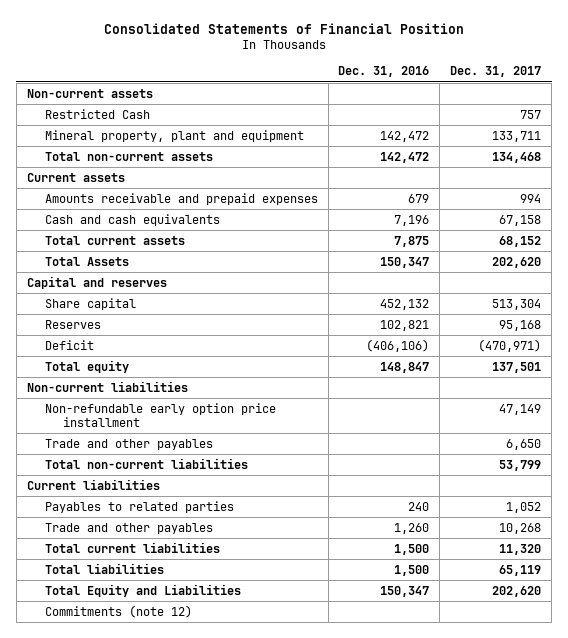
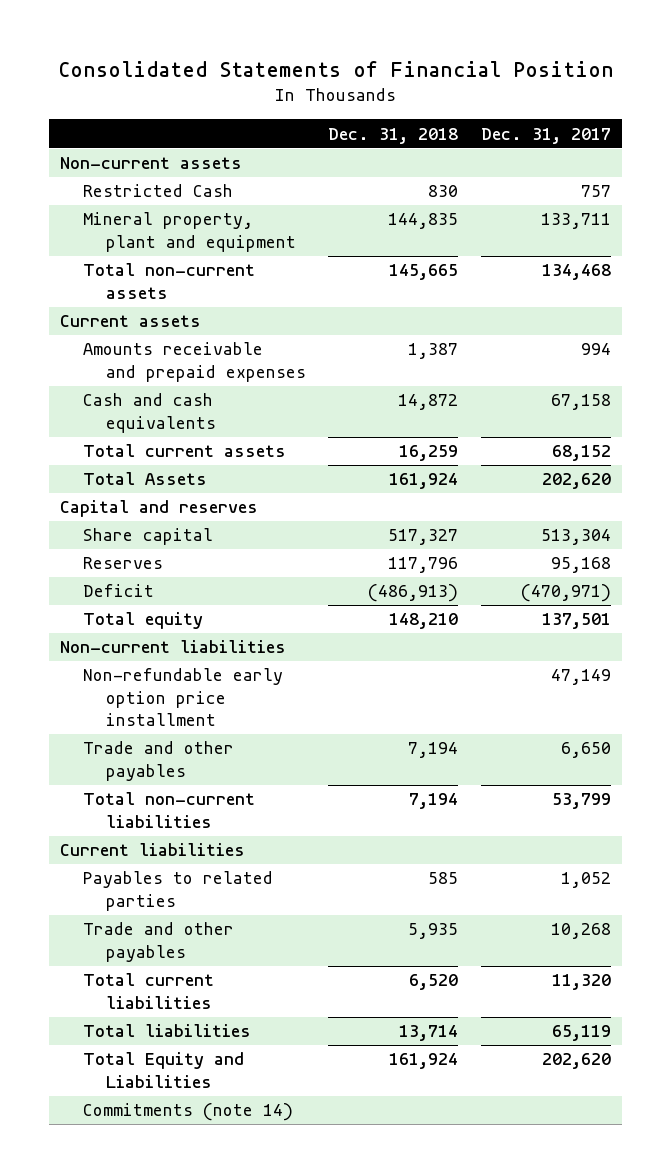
- | Dec. 31, 2016 | Dec. 31, 2017
+ | Dec. 31, 2018 | Dec. 31, 2017
- Commitments (note 12)
+ Commitments (note 14)

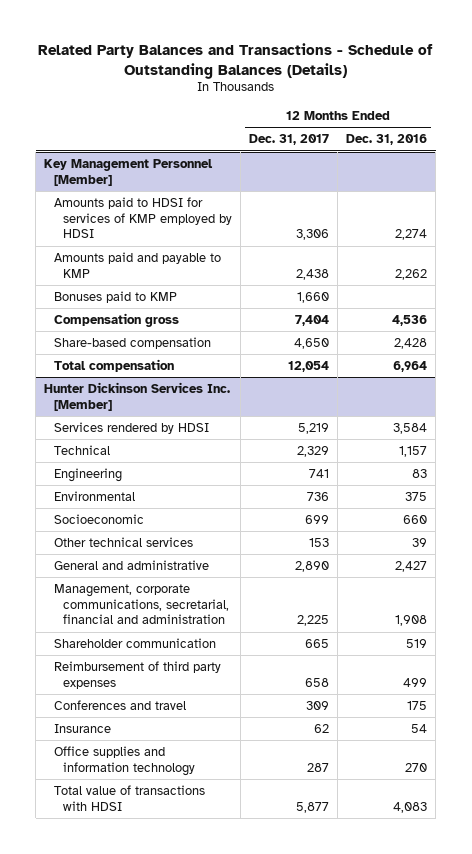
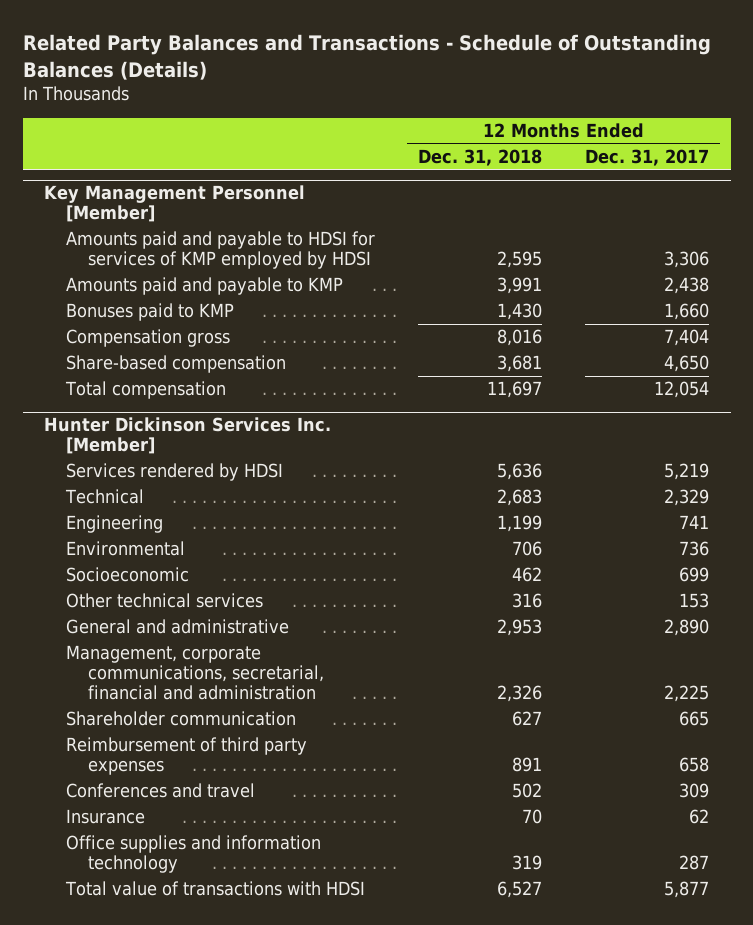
- | 12 Months Ended Dec. 31, 2017 | 12 Months Ended Dec. 31, 2016
+ | 12 Months Ended Dec. 31, 2018 | 12 Months Ended Dec. 31, 2017
@ Key Management Personnel [Member]
- Amounts paid to HDSI for services of KMP employed by HDSI | 3,306 | 2,274
+ Amounts paid and payable to HDSI for services of KMP employed by HDSI | 2,595 | 3,306

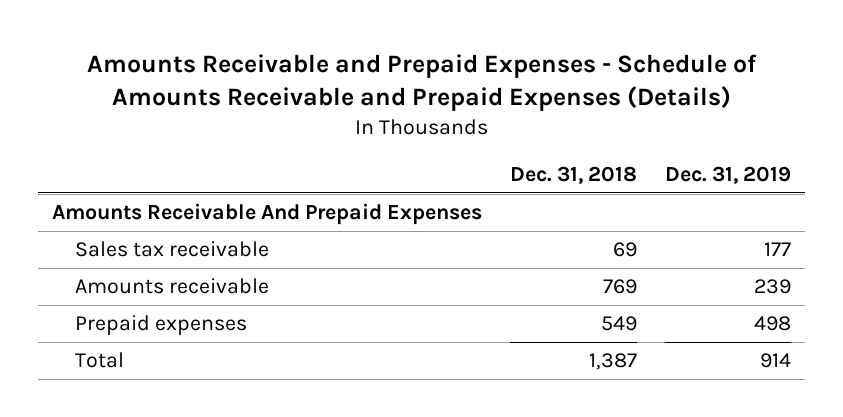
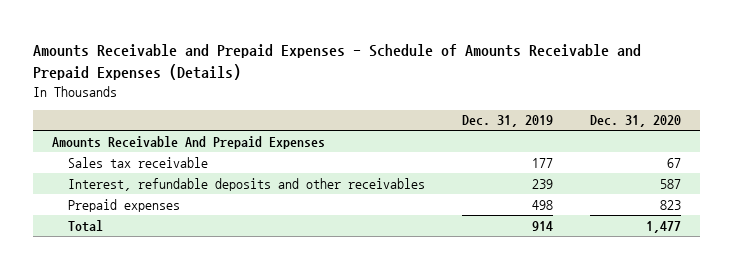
- | Dec. 31, 2018 | Dec. 31, 2019
+ | Dec. 31, 2019 | Dec. 31, 2020
- Amounts receivable | 769 | 239
+ Interest, refundable deposits and other receivables | 239 | 587

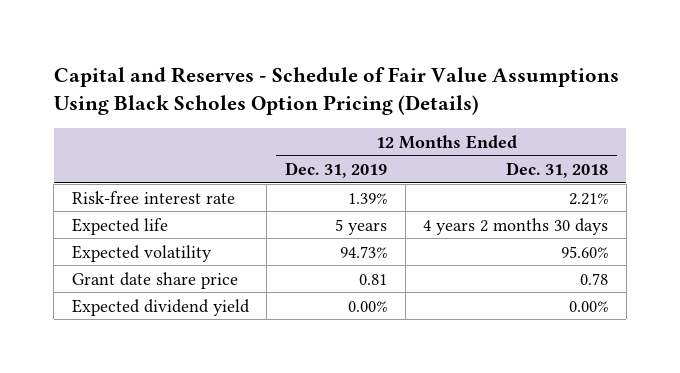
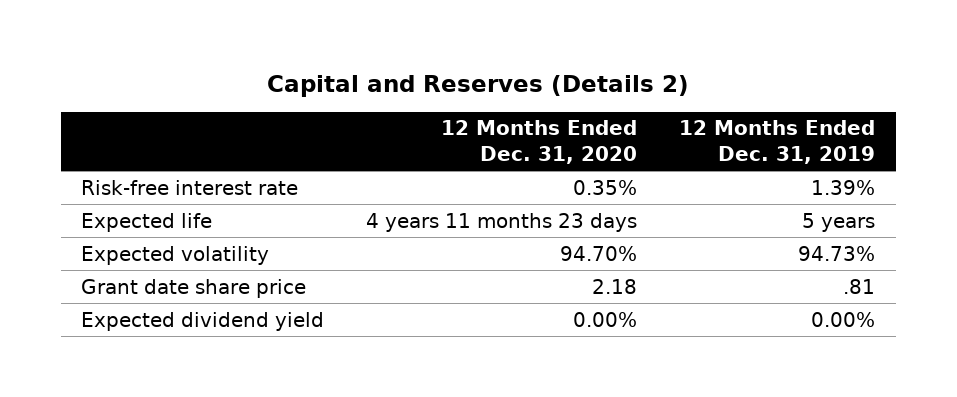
- Capital and Reserves - Schedule of Fair Value Assumptions Using Black Scholes Option Pricing (Details)
+ Capital and Reserves (Details 2)
- | 12 Months Ended Dec. 31, 2019 | 12 Months Ended Dec. 31, 2018
+ | 12 Months Ended Dec. 31, 2020 | 12 Months Ended Dec. 31, 2019
- Grant date share price | 0.81 | 0.78
+ Grant date share price | 2.18 | .81

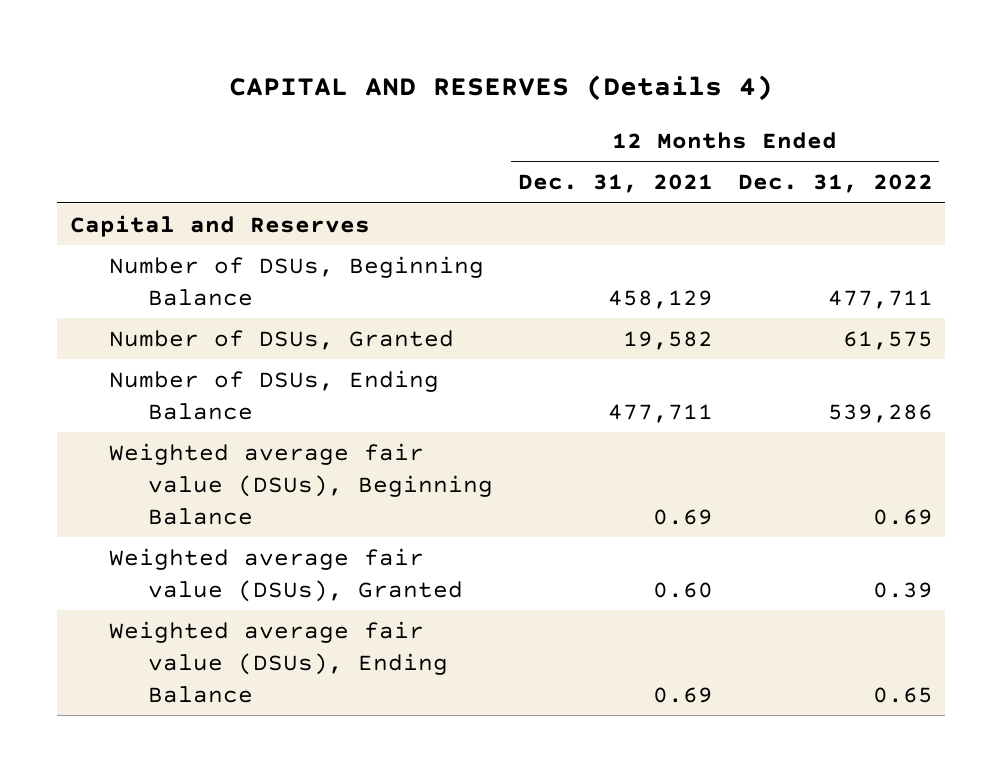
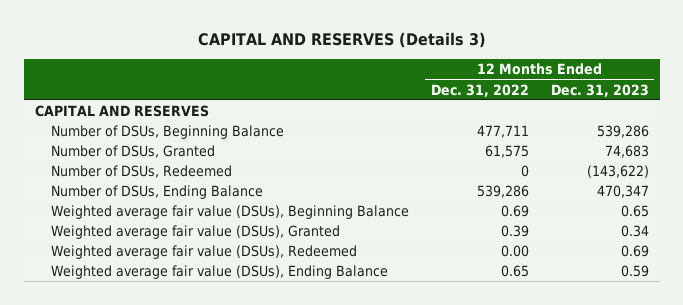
- CAPITAL AND RESERVES (Details 4)
+ CAPITAL AND RESERVES (Details 3)
- | 12 Months Ended Dec. 31, 2021 | 12 Months Ended Dec. 31, 2022
+ | 12 Months Ended Dec. 31, 2022 | 12 Months Ended Dec. 31, 2023
- Capital and Reserves
+ CAPITAL AND RESERVES
+ Number of DSUs, Redeemed | 0 | (143,622)
+ Weighted average fair value (DSUs), Redeemed | 0.00 | 0.69

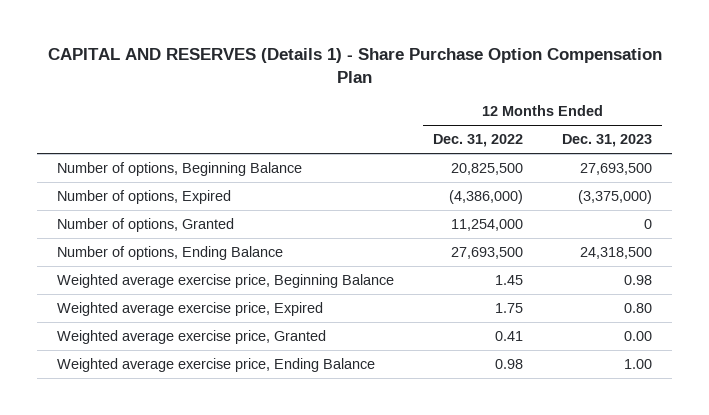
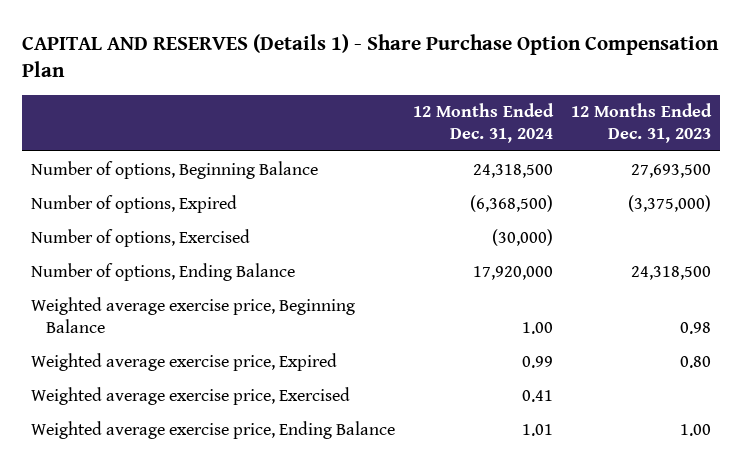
- | 12 Months Ended Dec. 31, 2022 | 12 Months Ended Dec. 31, 2023
+ | 12 Months Ended Dec. 31, 2024 | 12 Months Ended Dec. 31, 2023
- Number of options, Granted | 11,254,000 | 0
+ Number of options, Exercised | (30,000) |
- Weighted average exercise price, Granted | 0.41 | 0.00
+ Weighted average exercise price, Exercised | 0.41 |

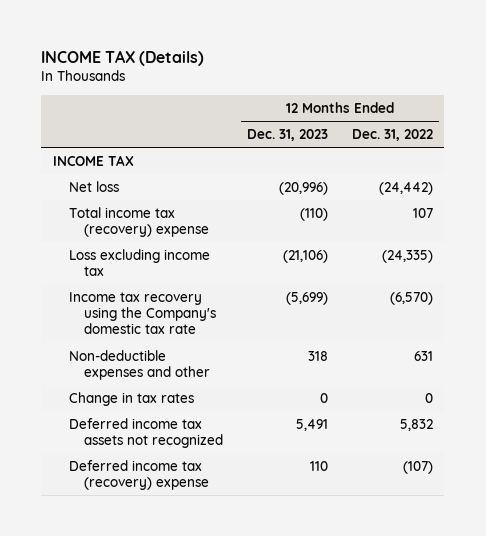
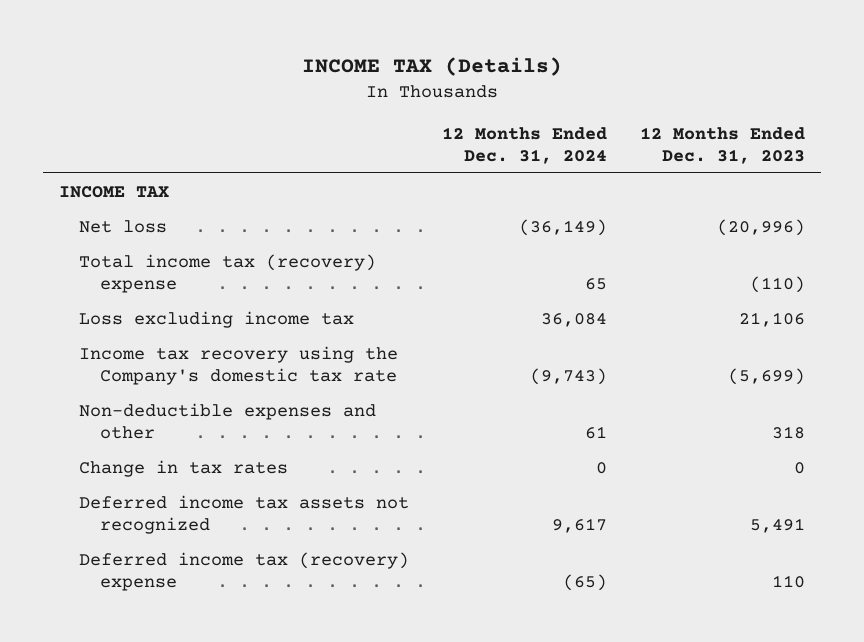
- | 12 Months Ended Dec. 31, 2023 | 12 Months Ended Dec. 31, 2022
+ | 12 Months Ended Dec. 31, 2024 | 12 Months Ended Dec. 31, 2023
- Loss excluding income tax | (21,106) | (24,335)
+ Loss excluding income tax | 36,084 | 21,106

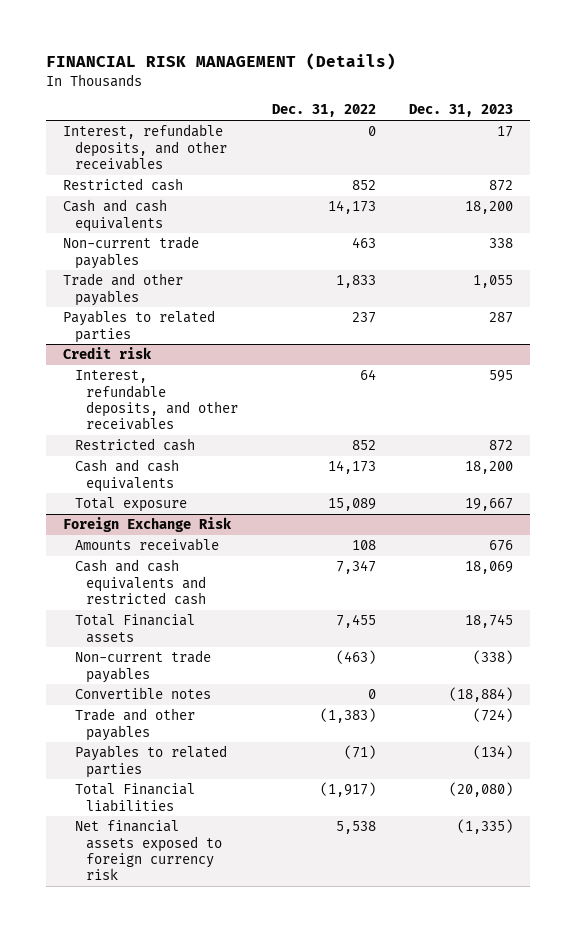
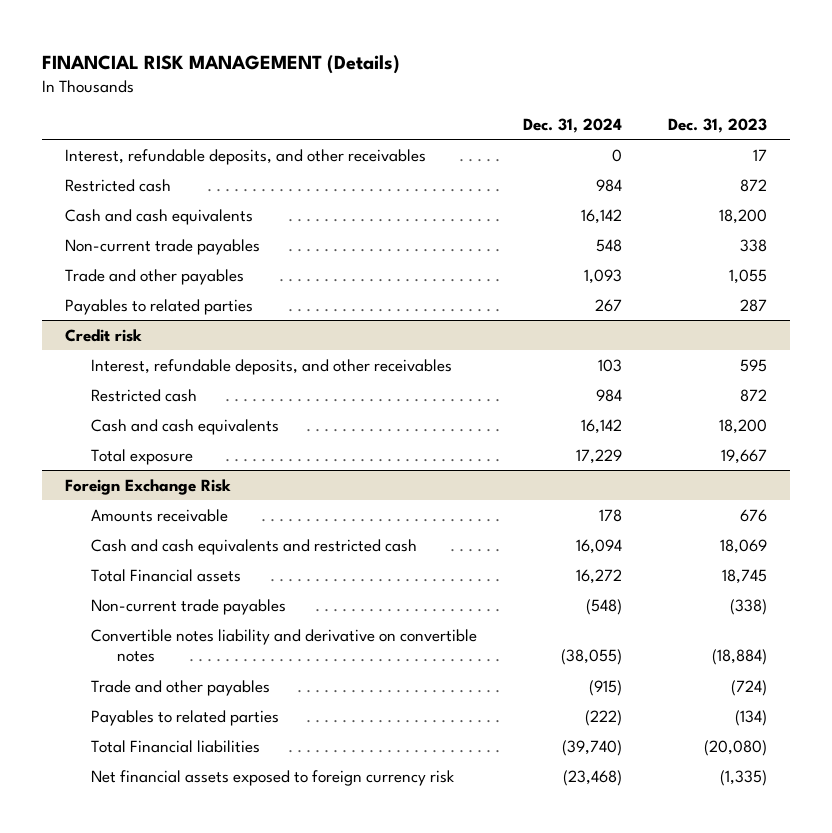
- | Dec. 31, 2022 | Dec. 31, 2023
+ | Dec. 31, 2024 | Dec. 31, 2023
@ Foreign Exchange Risk
- Convertible notes | 0 | (18,884)
+ Convertible notes liability and derivative on convertible notes | (38,055) | (18,884)

